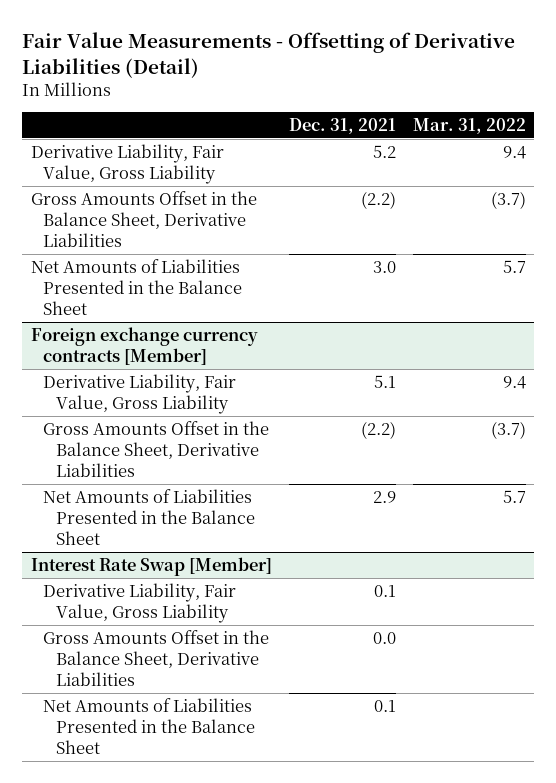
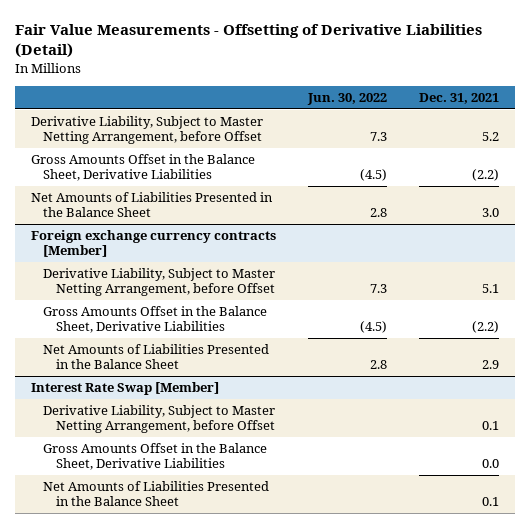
- | Dec. 31, 2021 | Mar. 31, 2022
+ | Jun. 30, 2022 | Dec. 31, 2021
- Derivative Liability, Fair Value, Gross Liability | 5.2 | 9.4
+ Derivative Liability, Subject to Master Netting Arrangement, before Offset | 7.3 | 5.2
@ Foreign exchange currency contracts [Member]
- Derivative Liability, Fair Value, Gross Liability | 5.1 | 9.4
+ Derivative Liability, Subject to Master Netting Arrangement, before Offset | 7.3 | 5.1
@ Interest Rate Swap [Member]
- Derivative Liability, Fair Value, Gross Liability | 0.1 |
+ Derivative Liability, Subject to Master Netting Arrangement, before Offset | | 0.1

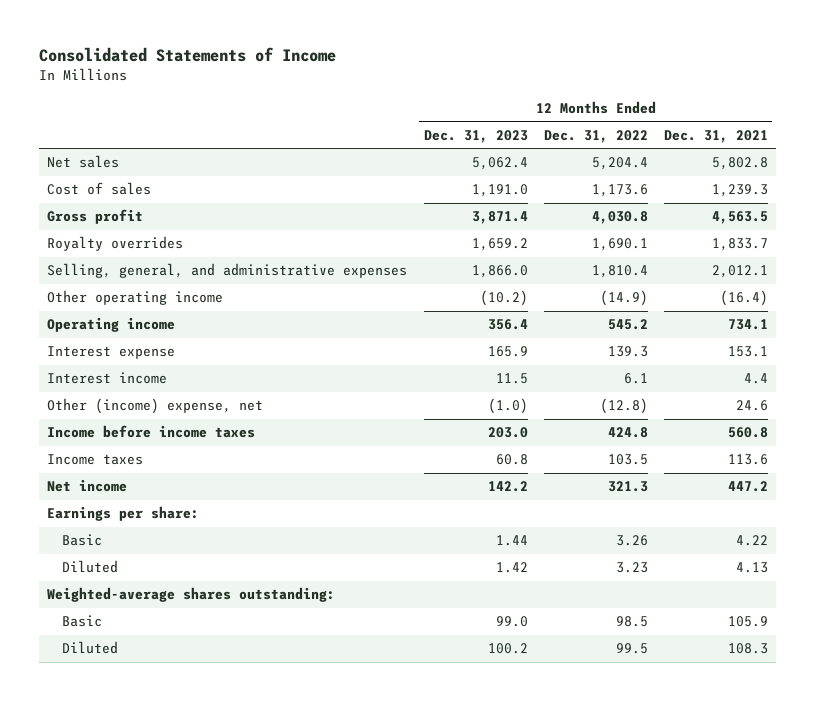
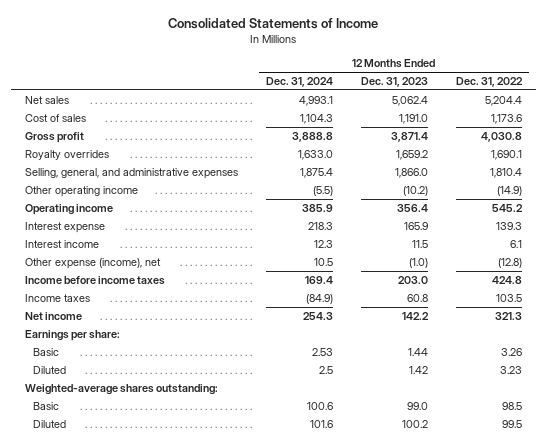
- | 12 Months Ended Dec. 31, 2023 | 12 Months Ended Dec. 31, 2022 | 12 Months Ended Dec. 31, 2021
+ | 12 Months Ended Dec. 31, 2024 | 12 Months Ended Dec. 31, 2023 | 12 Months Ended Dec. 31, 2022
- Other (income) expense, net | (1.0) | (12.8) | 24.6
+ Other expense (income), net | 10.5 | (1.0) | (12.8)

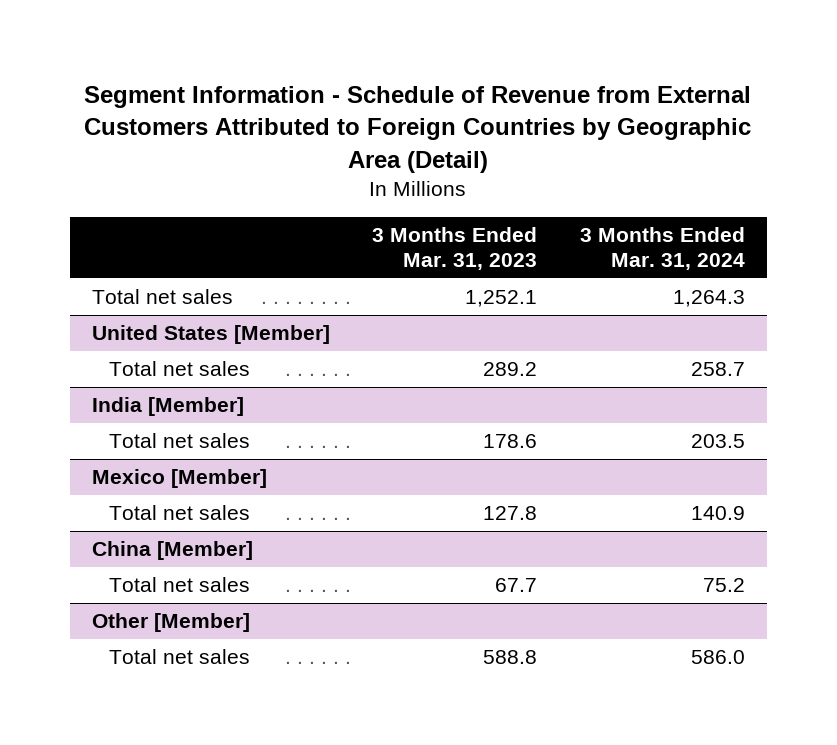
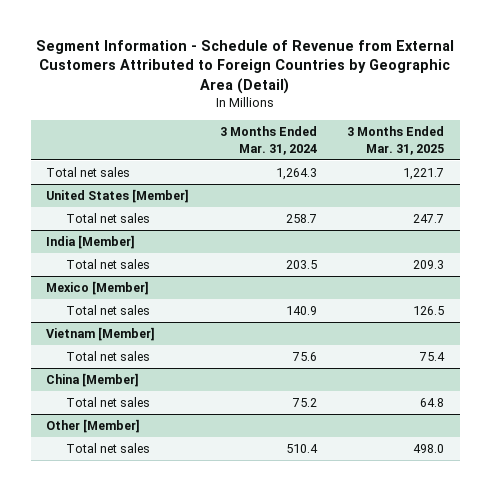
- | 3 Months Ended Mar. 31, 2023 | 3 Months Ended Mar. 31, 2024
+ | 3 Months Ended Mar. 31, 2024 | 3 Months Ended Mar. 31, 2025
+ Vietnam [Member]
+ Total net sales | 75.6 | 75.4
@ Other [Member]
- Total net sales | 588.8 | 586.0
+ Total net sales | 510.4 | 498.0

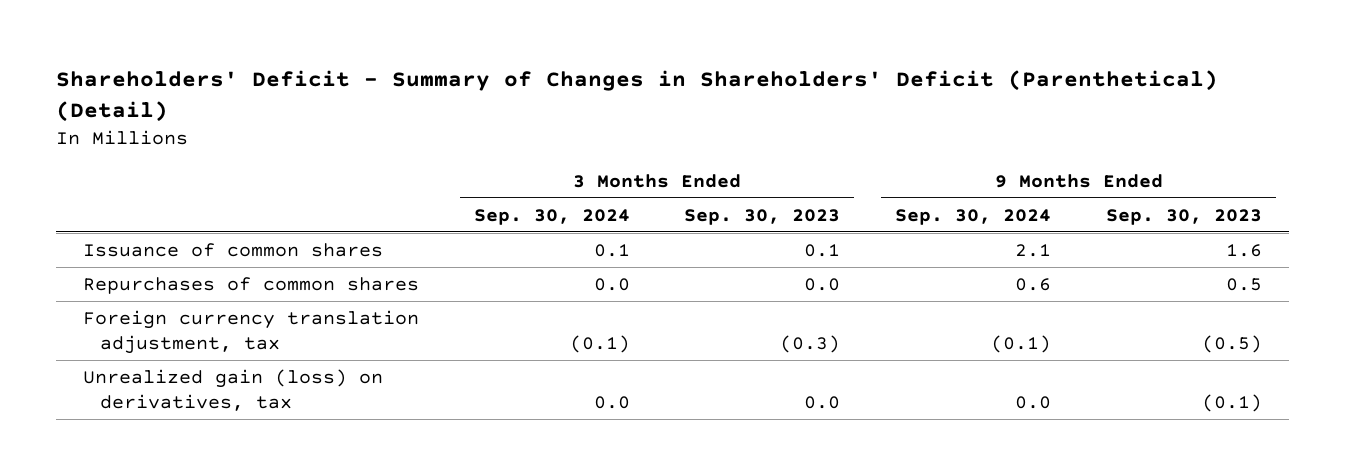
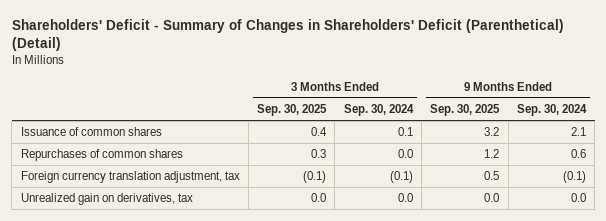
- | 3 Months Ended Sep. 30, 2024 | 3 Months Ended Sep. 30, 2023 | 9 Months Ended Sep. 30, 2024 | 9 Months Ended Sep. 30, 2023
+ | 3 Months Ended Sep. 30, 2025 | 3 Months Ended Sep. 30, 2024 | 9 Months Ended Sep. 30, 2025 | 9 Months Ended Sep. 30, 2024
- Unrealized gain (loss) on derivatives, tax | 0.0 | 0.0 | 0.0 | (0.1)
+ Unrealized gain on derivatives, tax | 0.0 | 0.0 | 0.0 | 0.0

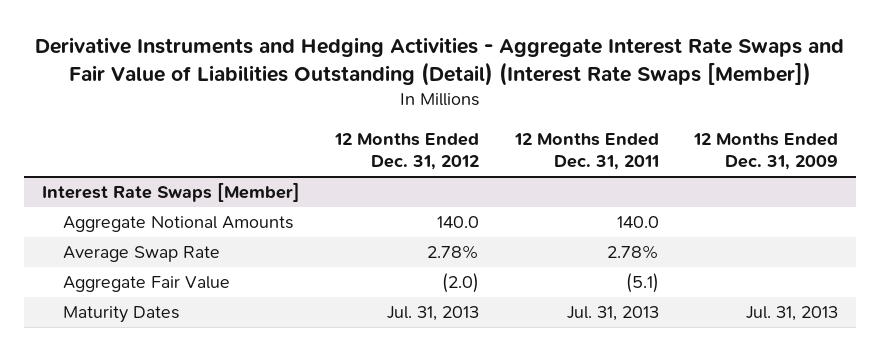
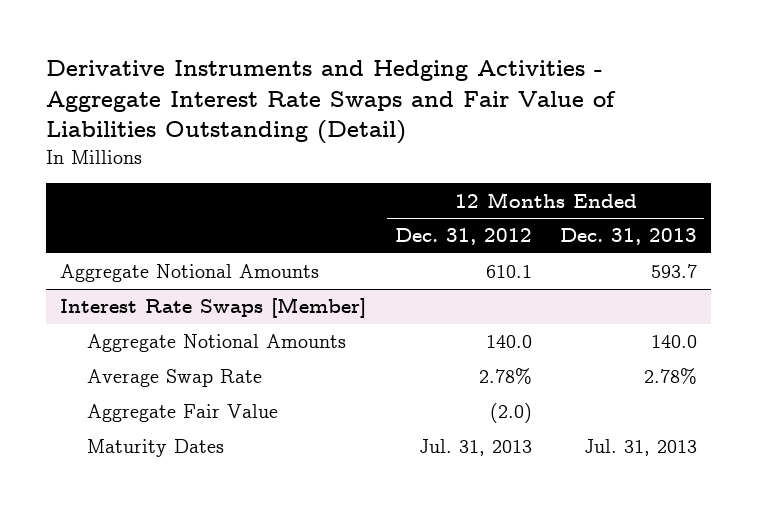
- Derivative Instruments and Hedging Activities - Aggregate Interest Rate Swaps and Fair Value of Liabilities Outstanding (Detail) (Interest Rate Swaps [Member])
+ Derivative Instruments and Hedging Activities - Aggregate Interest Rate Swaps and Fair Value of Liabilities Outstanding (Detail)
- | 12 Months Ended Dec. 31, 2012 | 12 Months Ended Dec. 31, 2011 | 12 Months Ended Dec. 31, 2009
+ | 12 Months Ended Dec. 31, 2012 | 12 Months Ended Dec. 31, 2013
+ Aggregate Notional Amounts | 610.1 | 593.7

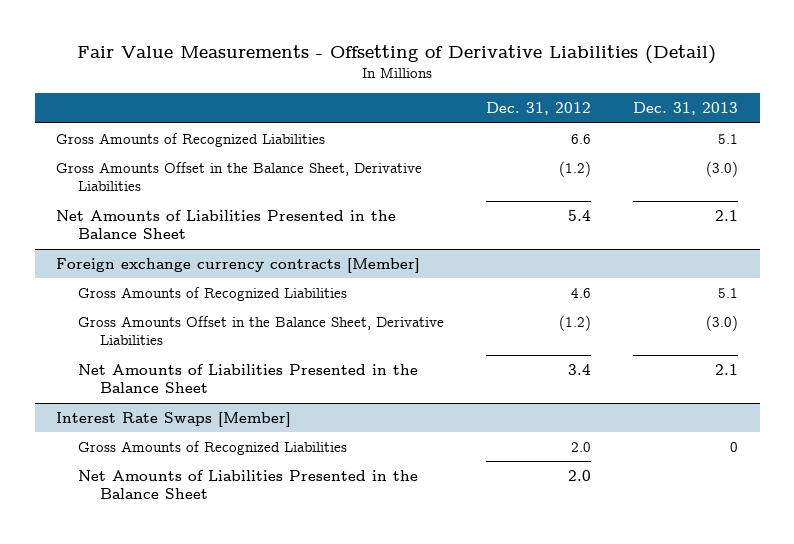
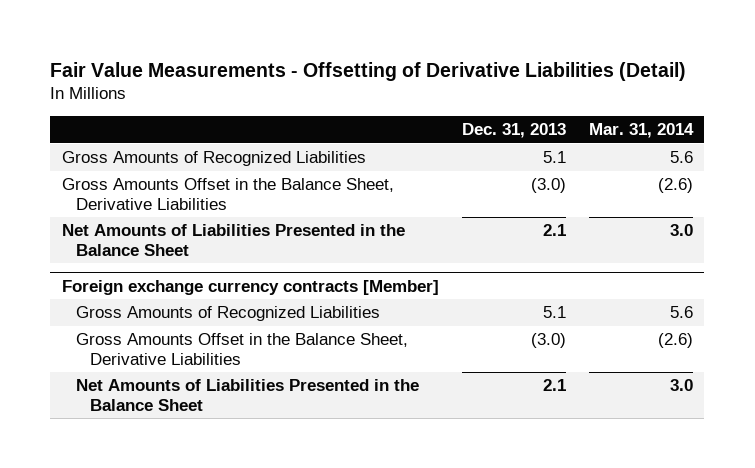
- | Dec. 31, 2012 | Dec. 31, 2013
+ | Dec. 31, 2013 | Mar. 31, 2014
- Interest Rate Swaps [Member]
- Gross Amounts of Recognized Liabilities | 2.0 | 0
- Net Amounts of Liabilities Presented in the Balance Sheet | 2.0 |

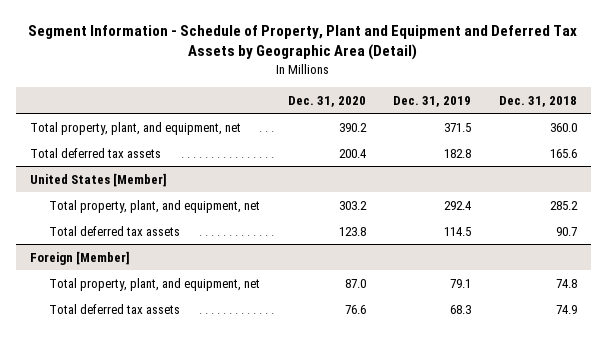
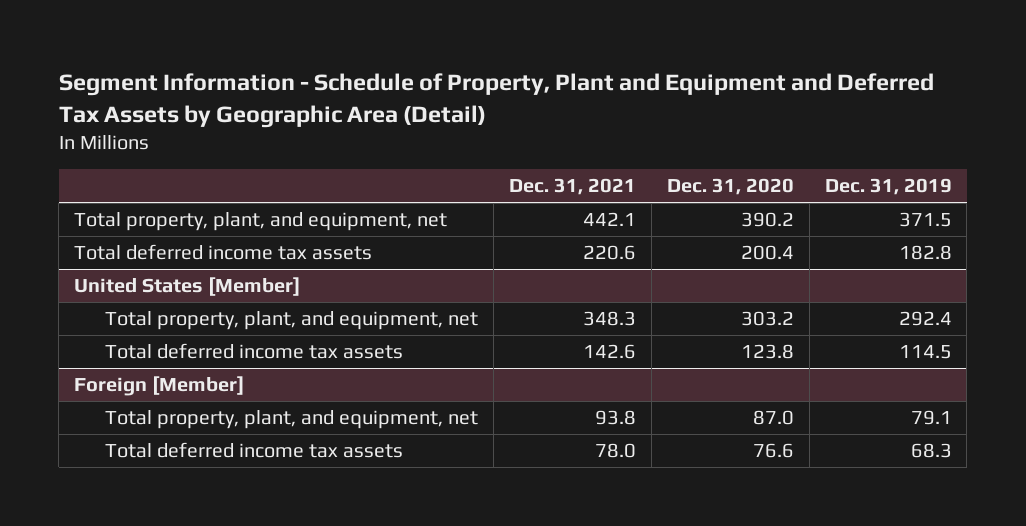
- | Dec. 31, 2020 | Dec. 31, 2019 | Dec. 31, 2018
+ | Dec. 31, 2021 | Dec. 31, 2020 | Dec. 31, 2019
- Total deferred tax assets | 200.4 | 182.8 | 165.6
+ Total deferred income tax assets | 220.6 | 200.4 | 182.8
@ United States [Member]
- Total deferred tax assets | 123.8 | 114.5 | 90.7
+ Total deferred income tax assets | 142.6 | 123.8 | 114.5
@ Foreign [Member]
- Total deferred tax assets | 76.6 | 68.3 | 74.9
+ Total deferred income tax assets | 78.0 | 76.6 | 68.3

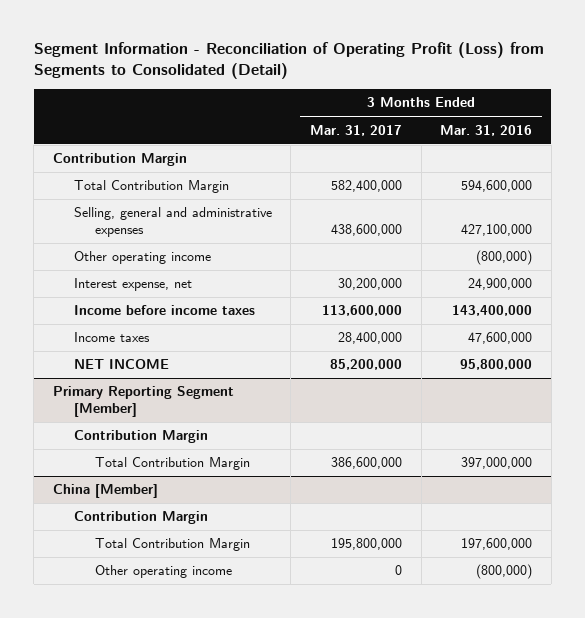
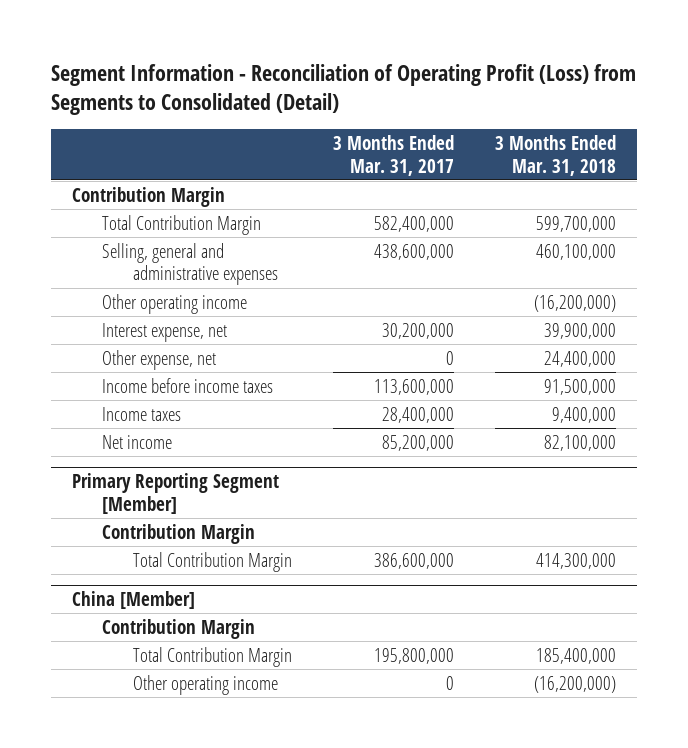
- | 3 Months Ended Mar. 31, 2017 | 3 Months Ended Mar. 31, 2016
+ | 3 Months Ended Mar. 31, 2017 | 3 Months Ended Mar. 31, 2018
+ Other expense, net | 0 | 24,400,000
- NET INCOME | 85,200,000 | 95,800,000
+ Net income | 85,200,000 | 82,100,000

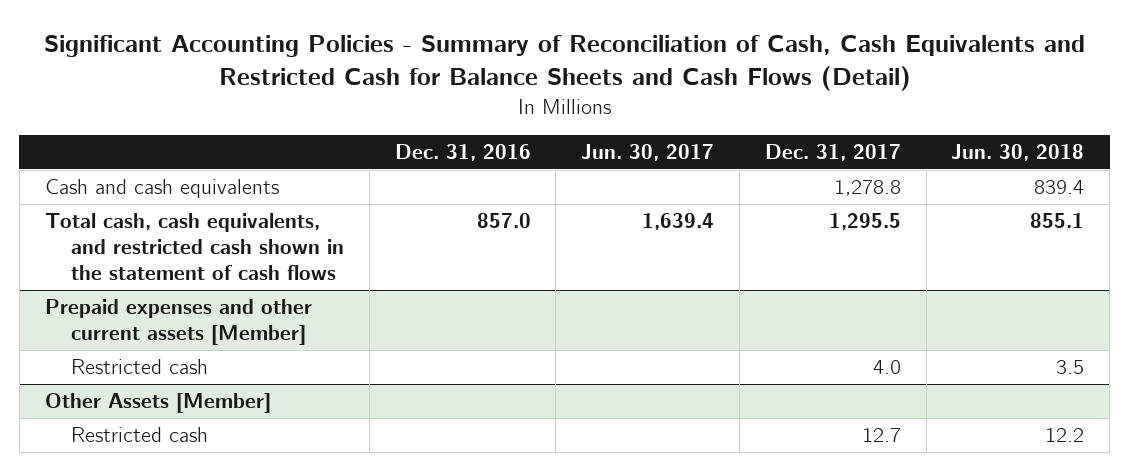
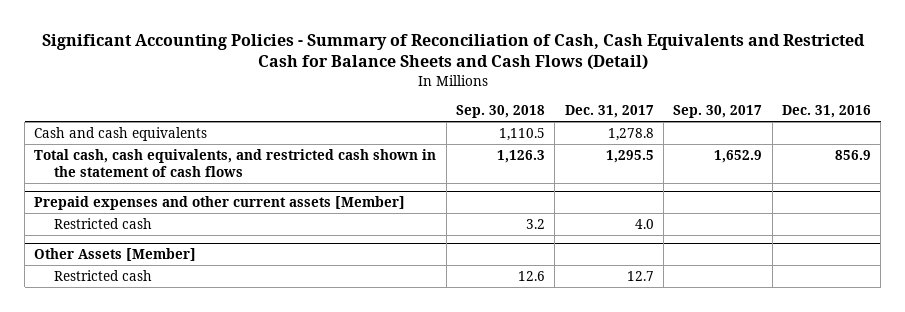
- | Dec. 31, 2016 | Jun. 30, 2017 | Dec. 31, 2017 | Jun. 30, 2018
+ | Sep. 30, 2018 | Dec. 31, 2017 | Sep. 30, 2017 | Dec. 31, 2016
- Total cash, cash equivalents, and restricted cash shown in the statement of cash flows | 857.0 | 1,639.4 | 1,295.5 | 855.1
+ Total cash, cash equivalents, and restricted cash shown in the statement of cash flows | 1,126.3 | 1,295.5 | 1,652.9 | 856.9

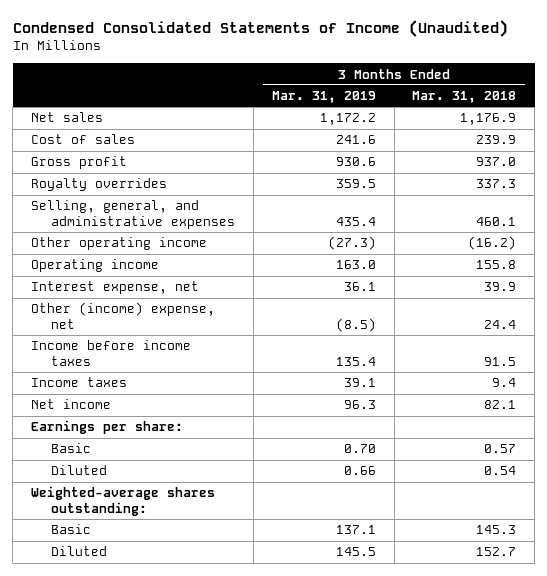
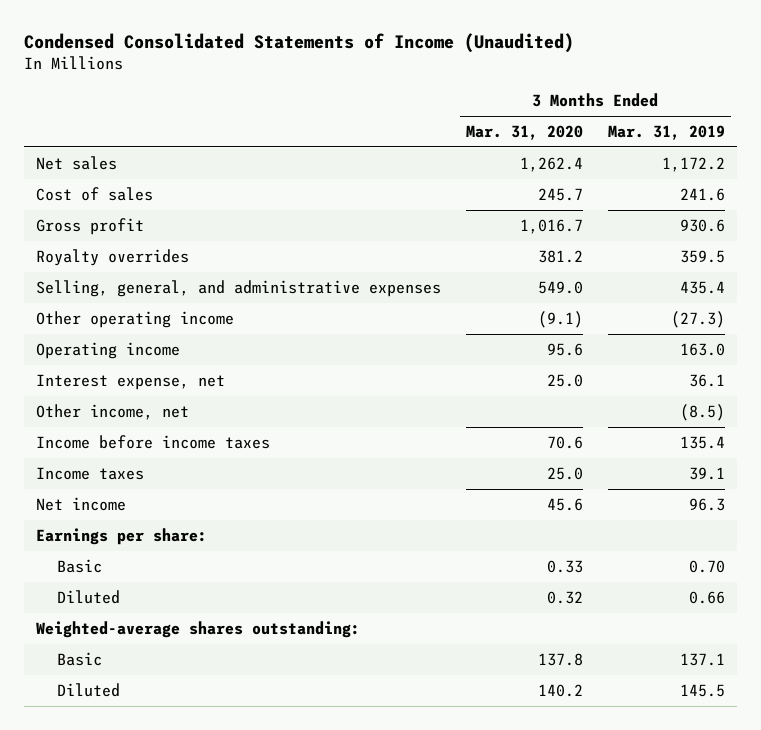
- | 3 Months Ended Mar. 31, 2019 | 3 Months Ended Mar. 31, 2018
+ | 3 Months Ended Mar. 31, 2020 | 3 Months Ended Mar. 31, 2019
- Other (income) expense, net | (8.5) | 24.4
+ Other income, net | | (8.5)

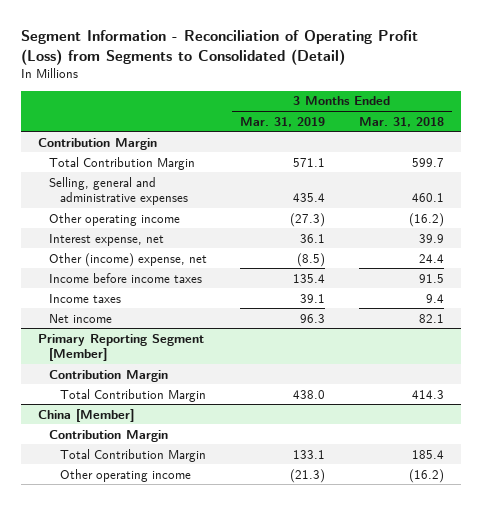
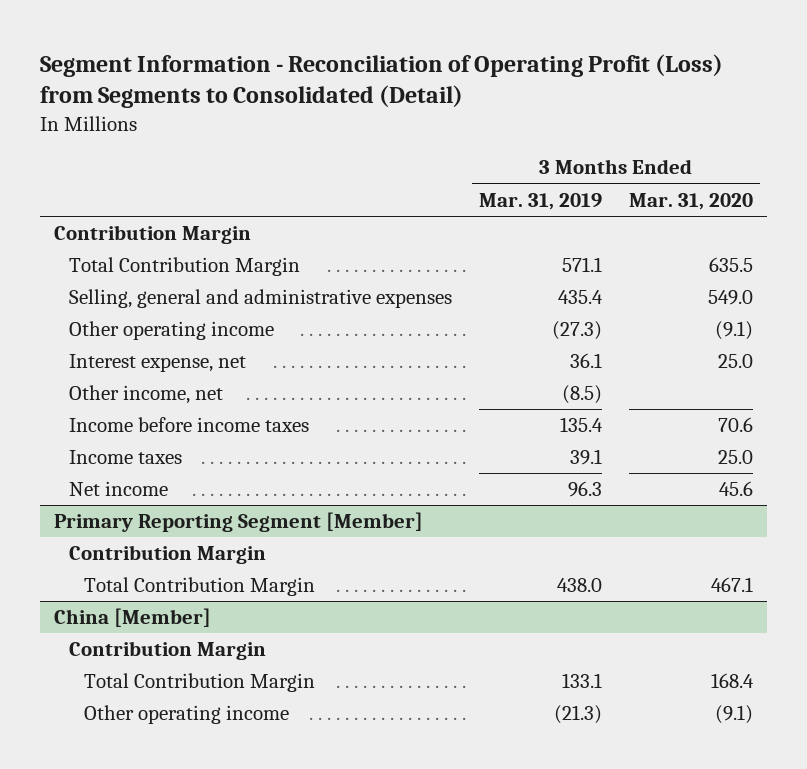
- | 3 Months Ended Mar. 31, 2019 | 3 Months Ended Mar. 31, 2018
+ | 3 Months Ended Mar. 31, 2019 | 3 Months Ended Mar. 31, 2020
- Other (income) expense, net | (8.5) | 24.4
+ Other income, net | (8.5) |

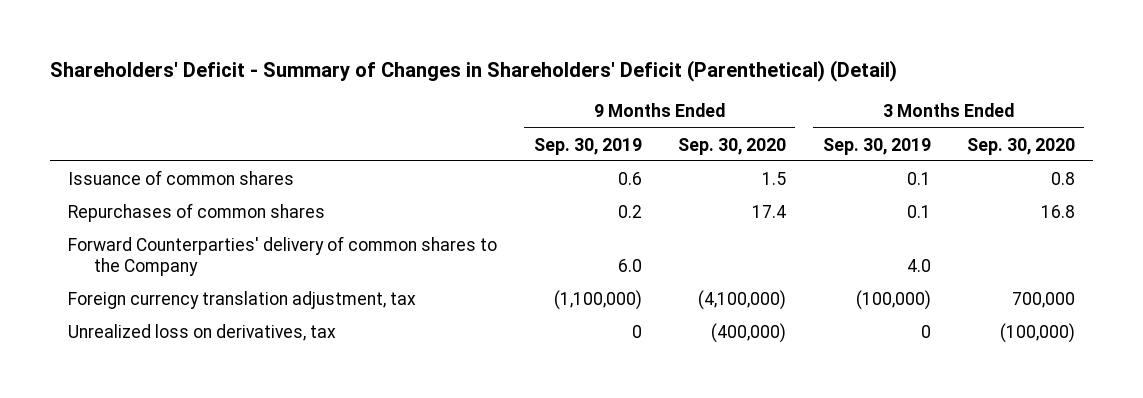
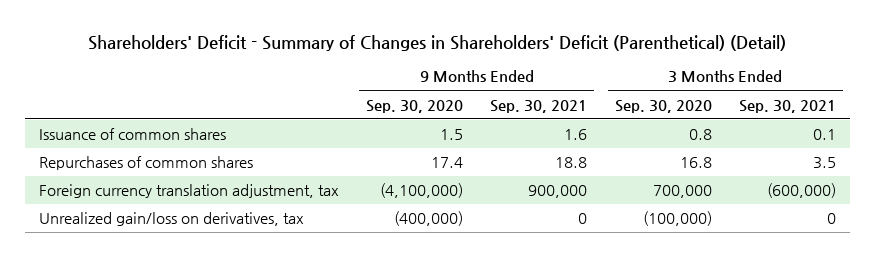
- | 9 Months Ended Sep. 30, 2019 | 9 Months Ended Sep. 30, 2020 | 3 Months Ended Sep. 30, 2019 | 3 Months Ended Sep. 30, 2020
+ | 9 Months Ended Sep. 30, 2020 | 9 Months Ended Sep. 30, 2021 | 3 Months Ended Sep. 30, 2020 | 3 Months Ended Sep. 30, 2021
- Forward Counterparties' delivery of common shares to the Company | 6.0 | | 4.0 |
- Unrealized loss on derivatives, tax | 0 | (400,000) | 0 | (100,000)
+ Unrealized gain/loss on derivatives, tax | (400,000) | 0 | (100,000) | 0

